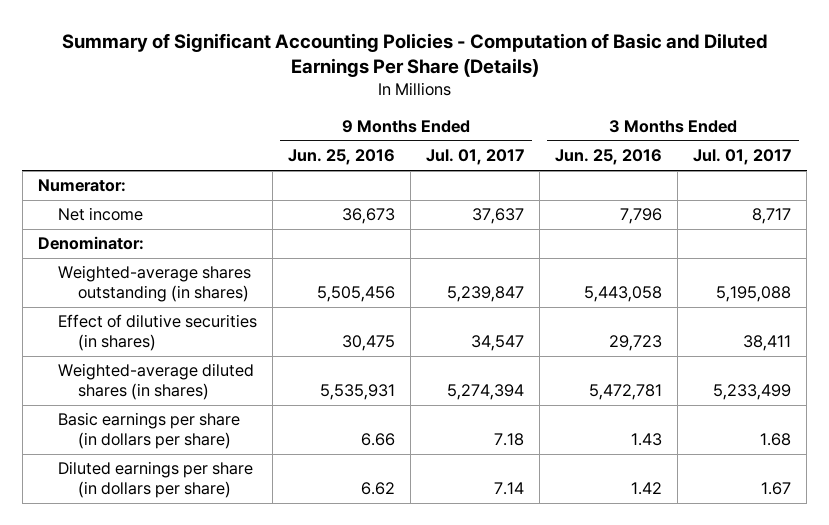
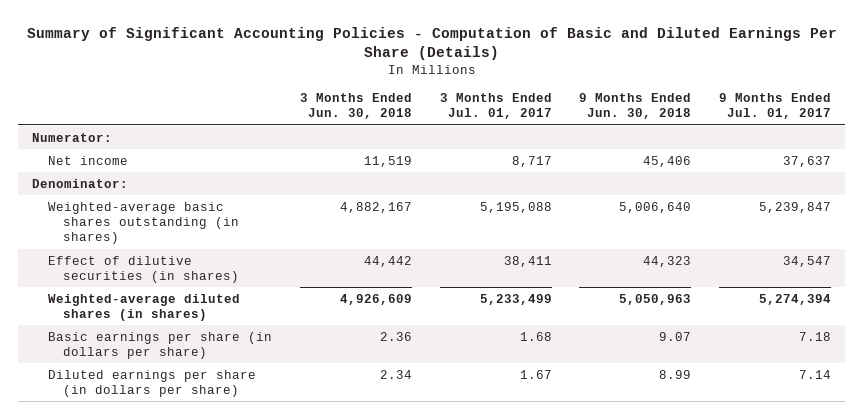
- | 9 Months Ended Jun. 25, 2016 | 9 Months Ended Jul. 01, 2017 | 3 Months Ended Jun. 25, 2016 | 3 Months Ended Jul. 01, 2017
+ | 3 Months Ended Jun. 30, 2018 | 3 Months Ended Jul. 01, 2017 | 9 Months Ended Jun. 30, 2018 | 9 Months Ended Jul. 01, 2017
- Weighted-average shares outstanding (in shares) | 5,505,456 | 5,239,847 | 5,443,058 | 5,195,088
+ Weighted-average basic shares outstanding (in shares) | 4,882,167 | 5,195,088 | 5,006,640 | 5,239,847

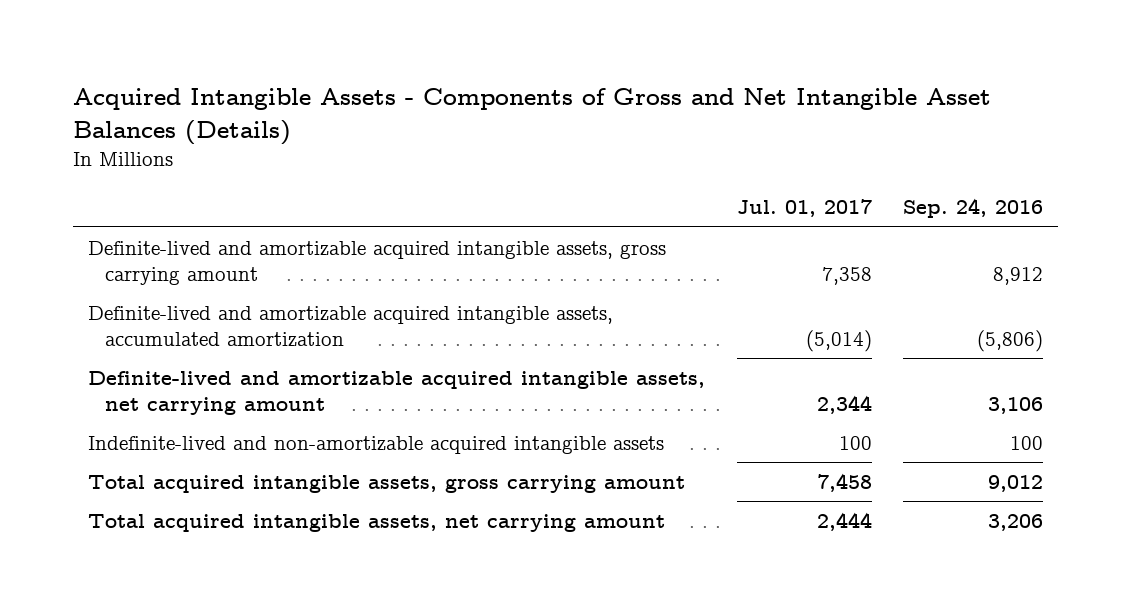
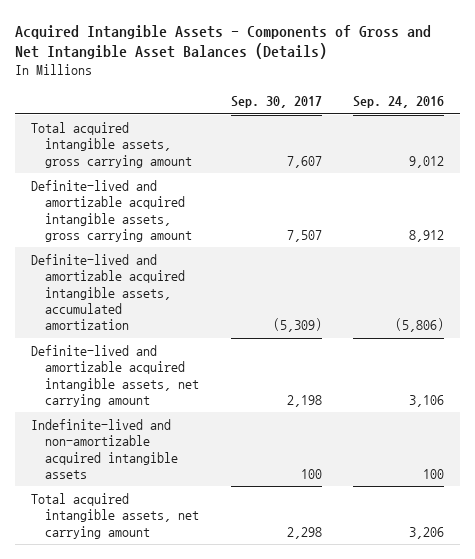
- | Jul. 01, 2017 | Sep. 24, 2016
+ | Sep. 30, 2017 | Sep. 24, 2016
moved up: Total acquired intangible assets, gross carrying amount | 7,607 | 9,012

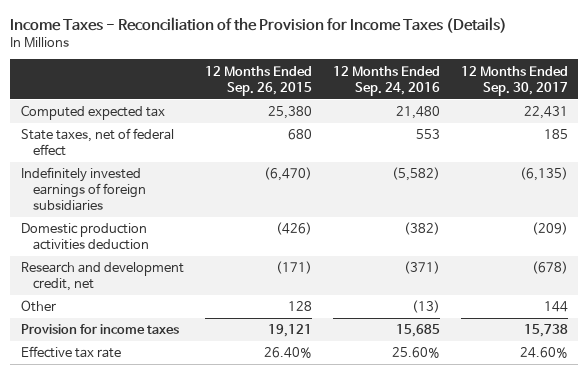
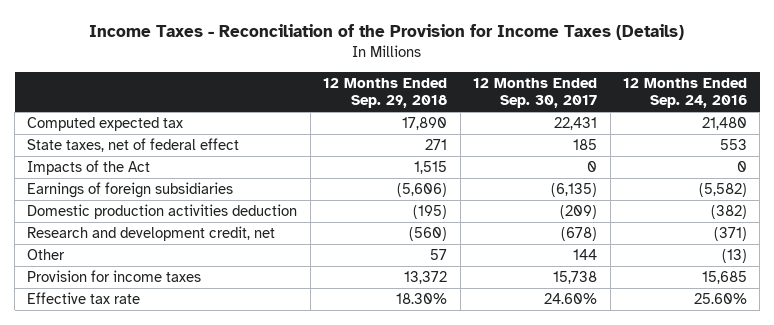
- | 12 Months Ended Sep. 26, 2015 | 12 Months Ended Sep. 24, 2016 | 12 Months Ended Sep. 30, 2017
+ | 12 Months Ended Sep. 29, 2018 | 12 Months Ended Sep. 30, 2017 | 12 Months Ended Sep. 24, 2016
- Indefinitely invested earnings of foreign subsidiaries | (6,470) | (5,582) | (6,135)
+ Impacts of the Act | 1,515 | 0 | 0
+ Earnings of foreign subsidiaries | (5,606) | (6,135) | (5,582)

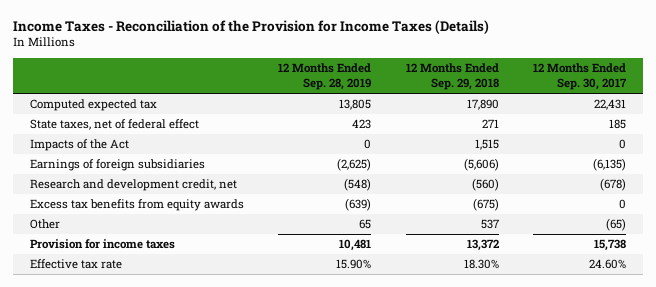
- | 12 Months Ended Sep. 29, 2018 | 12 Months Ended Sep. 30, 2017 | 12 Months Ended Sep. 24, 2016
+ | 12 Months Ended Sep. 28, 2019 | 12 Months Ended Sep. 29, 2018 | 12 Months Ended Sep. 30, 2017
- Domestic production activities deduction | (195) | (209) | (382)
- Other | 57 | 144 | (13)
+ Excess tax benefits from equity awards | (639) | (675) | 0
+ Other | 65 | 537 | (65)

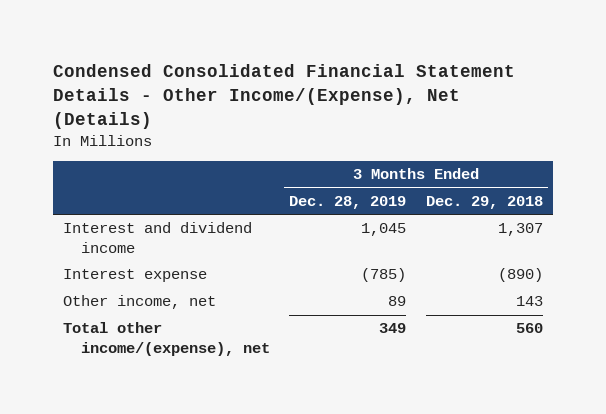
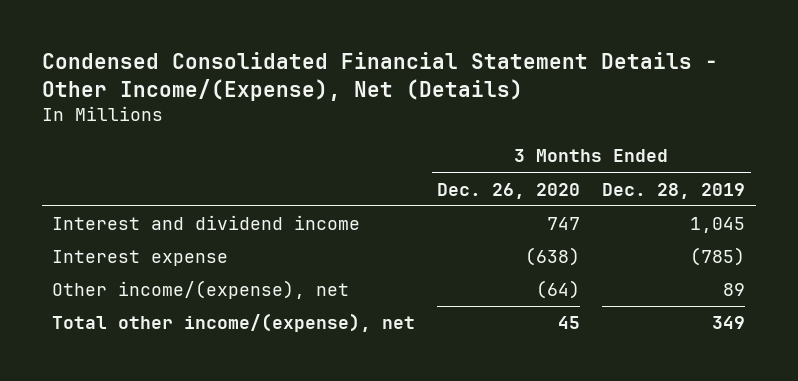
- | 3 Months Ended Dec. 28, 2019 | 3 Months Ended Dec. 29, 2018
+ | 3 Months Ended Dec. 26, 2020 | 3 Months Ended Dec. 28, 2019
- Other income, net | 89 | 143
+ Other income/(expense), net | (64) | 89

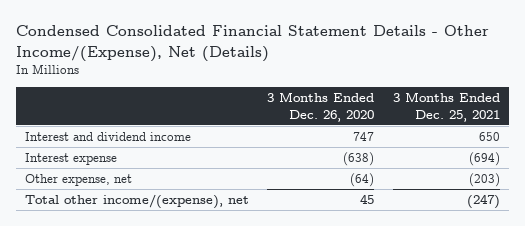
- | 3 Months Ended Dec. 26, 2020 | 3 Months Ended Dec. 28, 2019
+ | 3 Months Ended Dec. 26, 2020 | 3 Months Ended Dec. 25, 2021
- Other income/(expense), net | (64) | 89
+ Other expense, net | (64) | (203)

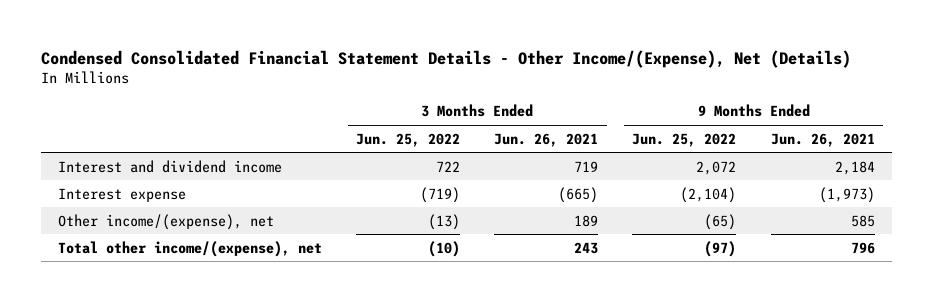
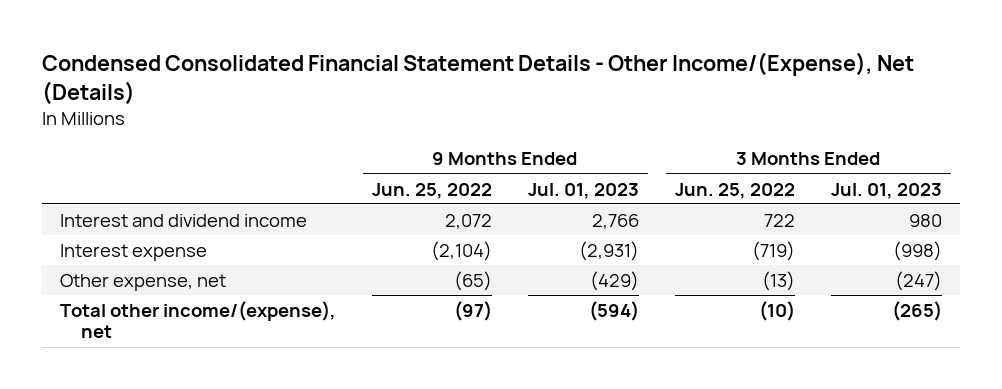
- | 3 Months Ended Jun. 25, 2022 | 3 Months Ended Jun. 26, 2021 | 9 Months Ended Jun. 25, 2022 | 9 Months Ended Jun. 26, 2021
+ | 9 Months Ended Jun. 25, 2022 | 9 Months Ended Jul. 01, 2023 | 3 Months Ended Jun. 25, 2022 | 3 Months Ended Jul. 01, 2023
- Other income/(expense), net | (13) | 189 | (65) | 585
+ Other expense, net | (65) | (429) | (13) | (247)

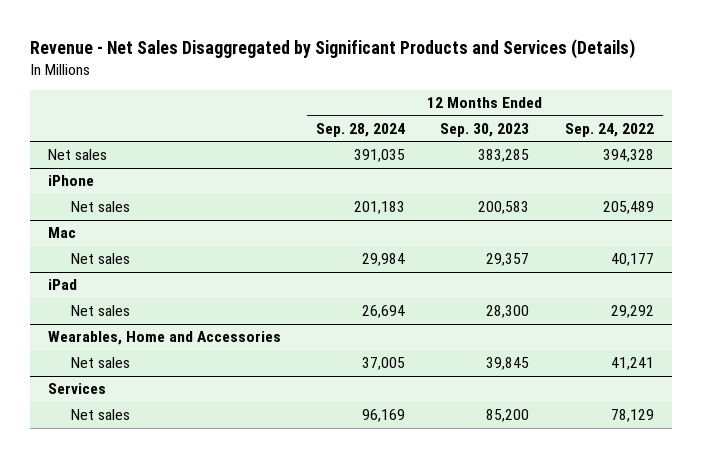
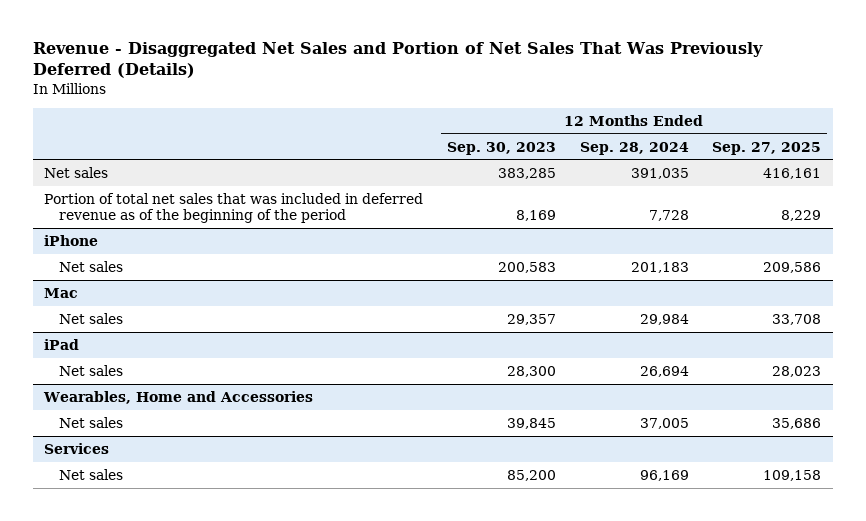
- Revenue - Net Sales Disaggregated by Significant Products and Services (Details)
+ Revenue - Disaggregated Net Sales and Portion of Net Sales That Was Previously Deferred (Details)
- | 12 Months Ended Sep. 28, 2024 | 12 Months Ended Sep. 30, 2023 | 12 Months Ended Sep. 24, 2022
+ | 12 Months Ended Sep. 30, 2023 | 12 Months Ended Sep. 28, 2024 | 12 Months Ended Sep. 27, 2025
+ Portion of total net sales that was included in deferred revenue as of the beginning of the period | 8,169 | 7,728 | 8,229

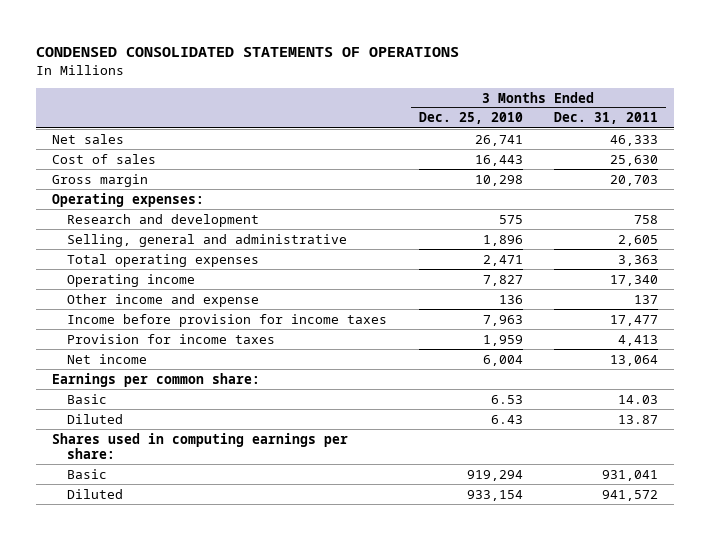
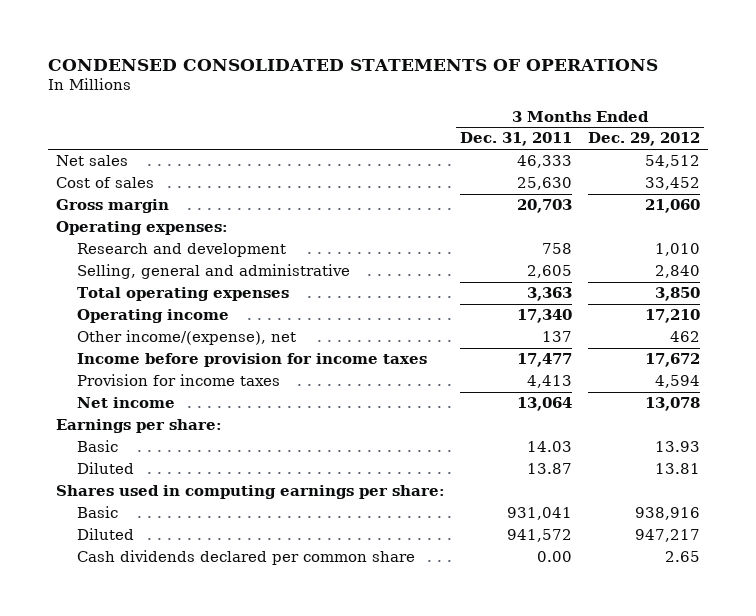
- | 3 Months Ended Dec. 25, 2010 | 3 Months Ended Dec. 31, 2011
+ | 3 Months Ended Dec. 31, 2011 | 3 Months Ended Dec. 29, 2012
- Other income and expense | 136 | 137
+ Other income/(expense), net | 137 | 462
- Earnings per common share:
+ Earnings per share:
+ Cash dividends declared per common share | 0.00 | 2.65

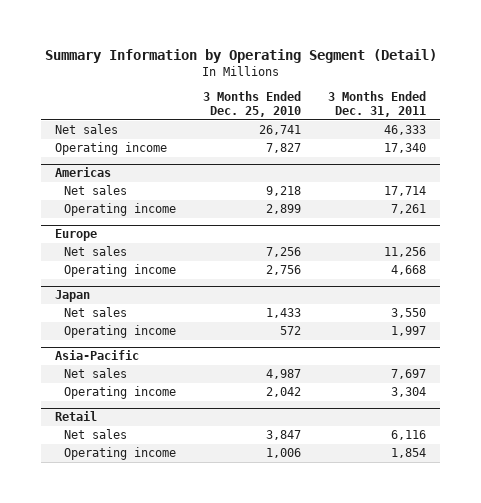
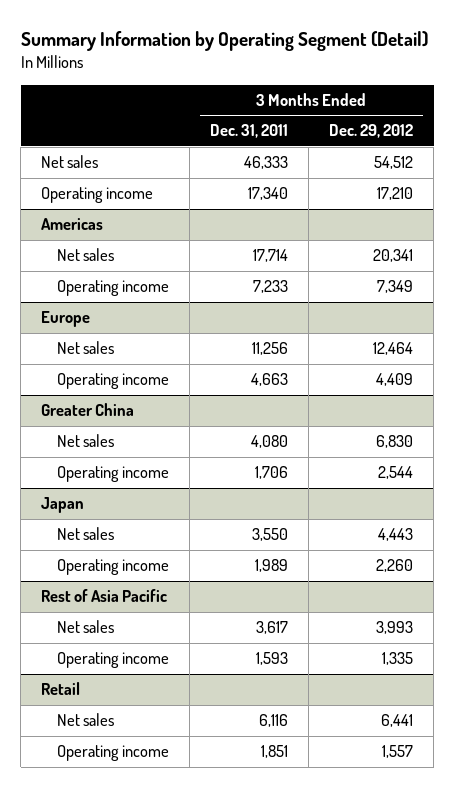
- | 3 Months Ended Dec. 25, 2010 | 3 Months Ended Dec. 31, 2011
+ | 3 Months Ended Dec. 31, 2011 | 3 Months Ended Dec. 29, 2012
@ Americas
- Operating income | 2,899 | 7,261
+ Operating income | 7,233 | 7,349
@ Europe
- Operating income | 2,756 | 4,668
+ Operating income | 4,663 | 4,409
+ Greater China
+ Net sales | 4,080 | 6,830
+ Operating income | 1,706 | 2,544
@ Japan
- Operating income | 572 | 1,997
- Asia-Pacific
- Net sales | 4,987 | 7,697
- Operating income | 2,042 | 3,304
@ Japan
+ Operating income | 1,989 | 2,260
+ Rest of Asia Pacific
+ Net sales | 3,617 | 3,993
+ Operating income | 1,593 | 1,335
@ Retail
- Operating income | 1,006 | 1,854
+ Operating income | 1,851 | 1,557

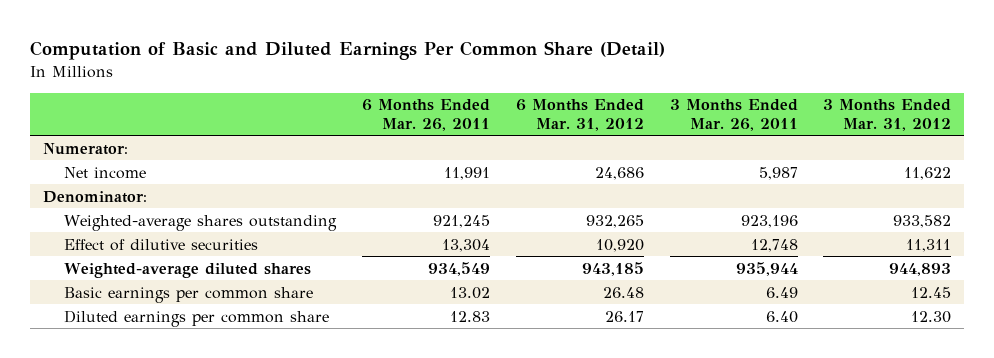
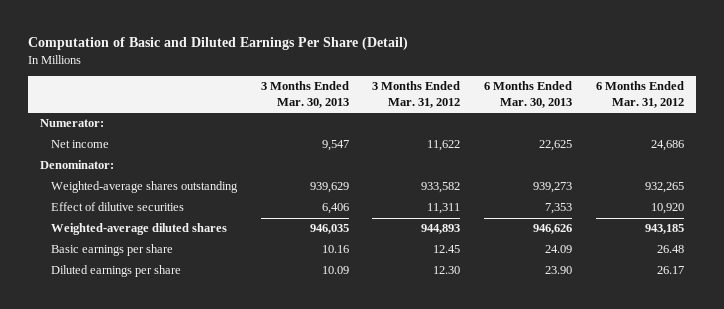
- Computation of Basic and Diluted Earnings Per Common Share (Detail)
+ Computation of Basic and Diluted Earnings Per Share (Detail)
- | 6 Months Ended Mar. 26, 2011 | 6 Months Ended Mar. 31, 2012 | 3 Months Ended Mar. 26, 2011 | 3 Months Ended Mar. 31, 2012
+ | 3 Months Ended Mar. 30, 2013 | 3 Months Ended Mar. 31, 2012 | 6 Months Ended Mar. 30, 2013 | 6 Months Ended Mar. 31, 2012
- Basic earnings per common share | 13.02 | 26.48 | 6.49 | 12.45
- Diluted earnings per common share | 12.83 | 26.17 | 6.40 | 12.30
+ Basic earnings per share | 10.16 | 12.45 | 24.09 | 26.48
+ Diluted earnings per share | 10.09 | 12.30 | 23.90 | 26.17

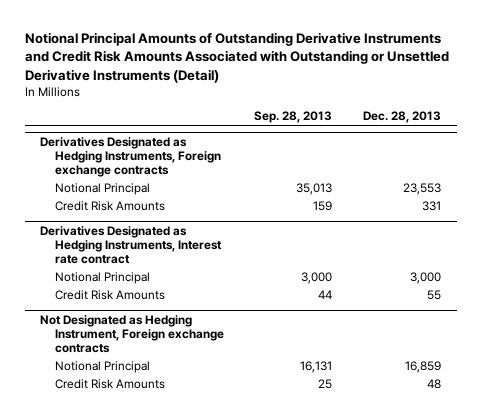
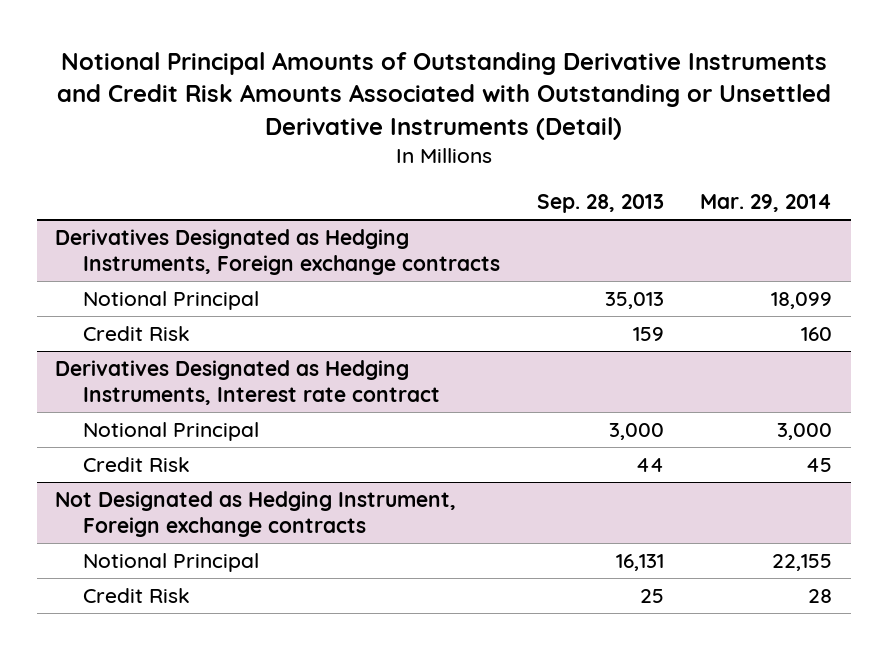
- | Sep. 28, 2013 | Dec. 28, 2013
+ | Sep. 28, 2013 | Mar. 29, 2014
@ Derivatives Designated as Hedging Instruments, Foreign exchange contracts
- Credit Risk Amounts | 159 | 331
+ Credit Risk | 159 | 160
@ Derivatives Designated as Hedging Instruments, Interest rate contract
- Credit Risk Amounts | 44 | 55
+ Credit Risk | 44 | 45
@ Not Designated as Hedging Instrument, Foreign exchange contracts
- Credit Risk Amounts | 25 | 48
+ Credit Risk | 25 | 28

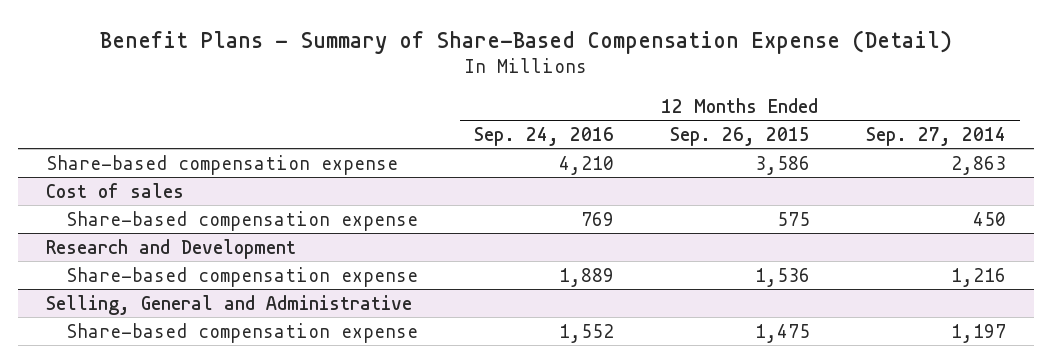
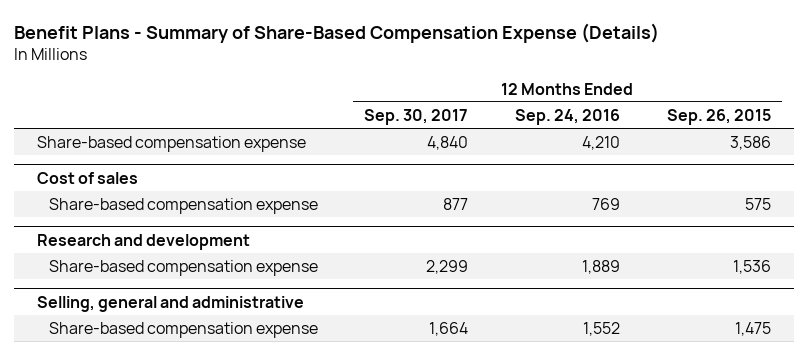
- Benefit Plans - Summary of Share-Based Compensation Expense (Detail)
+ Benefit Plans - Summary of Share-Based Compensation Expense (Details)
- | 12 Months Ended Sep. 24, 2016 | 12 Months Ended Sep. 26, 2015 | 12 Months Ended Sep. 27, 2014
+ | 12 Months Ended Sep. 30, 2017 | 12 Months Ended Sep. 24, 2016 | 12 Months Ended Sep. 26, 2015
- Research and Development
+ Research and development
- Selling, General and Administrative
+ Selling, general and administrative

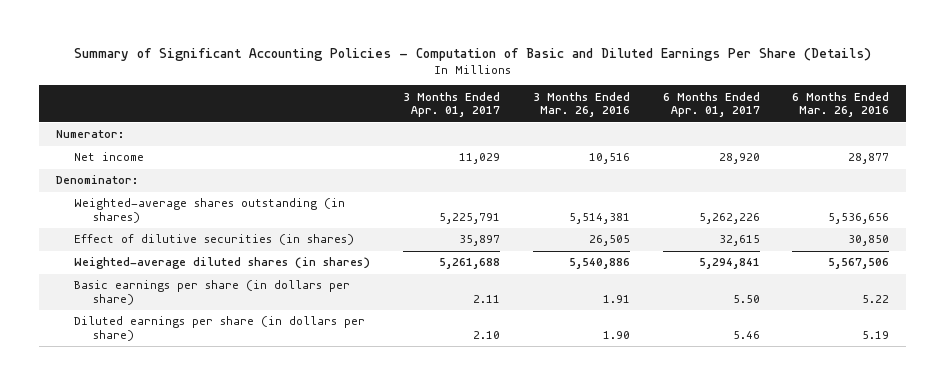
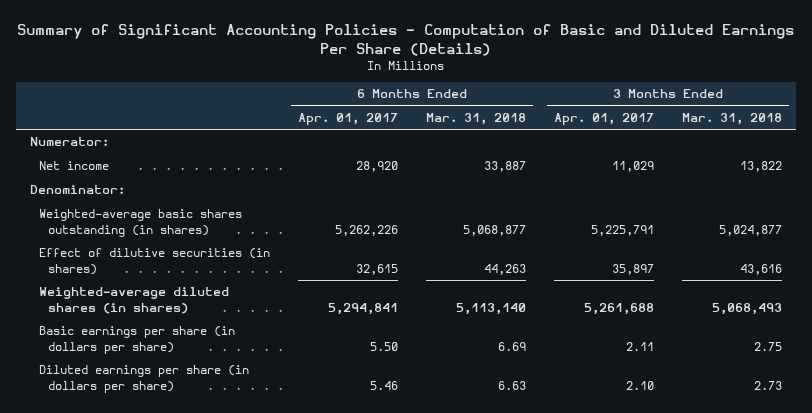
- | 3 Months Ended Apr. 01, 2017 | 3 Months Ended Mar. 26, 2016 | 6 Months Ended Apr. 01, 2017 | 6 Months Ended Mar. 26, 2016
+ | 6 Months Ended Apr. 01, 2017 | 6 Months Ended Mar. 31, 2018 | 3 Months Ended Apr. 01, 2017 | 3 Months Ended Mar. 31, 2018
- Weighted-average shares outstanding (in shares) | 5,225,791 | 5,514,381 | 5,262,226 | 5,536,656
+ Weighted-average basic shares outstanding (in shares) | 5,262,226 | 5,068,877 | 5,225,791 | 5,024,877

